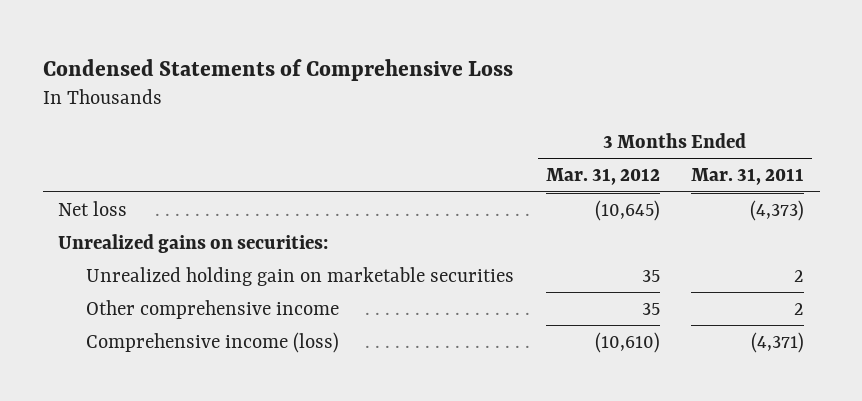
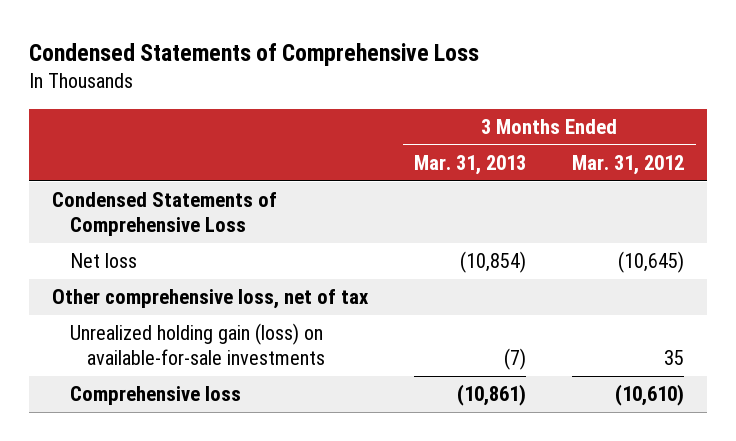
- | 3 Months Ended Mar. 31, 2012 | 3 Months Ended Mar. 31, 2011
+ | 3 Months Ended Mar. 31, 2013 | 3 Months Ended Mar. 31, 2012
+ Condensed Statements of Comprehensive Loss
- Unrealized gains on securities:
- Unrealized holding gain on marketable securities | 35 | 2
- Other comprehensive income | 35 | 2
- Comprehensive income (loss) | (10,610) | (4,371)
+ Other comprehensive loss, net of tax
+ Unrealized holding gain (loss) on available-for-sale investments | (7) | 35
+ Comprehensive loss | (10,861) | (10,610)

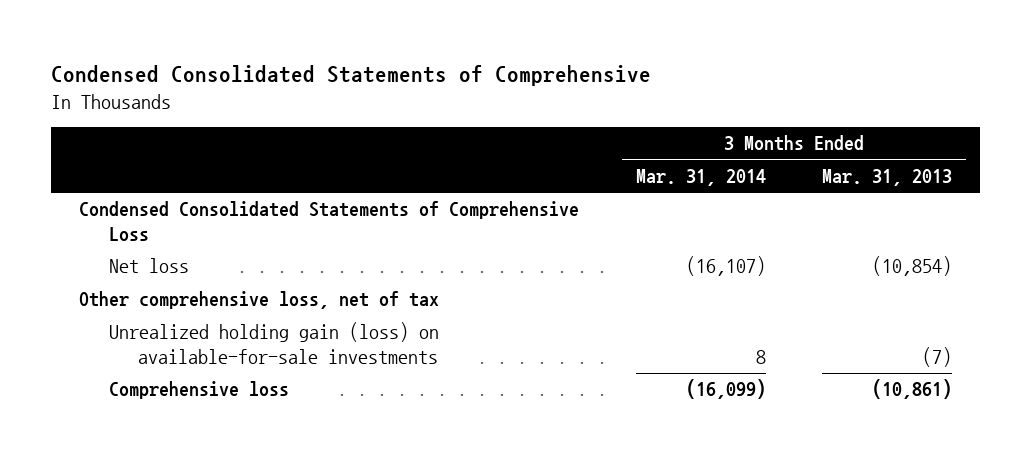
- Condensed Statements of Comprehensive Loss
+ Condensed Consolidated Statements of Comprehensive
- | 3 Months Ended Mar. 31, 2013 | 3 Months Ended Mar. 31, 2012
+ | 3 Months Ended Mar. 31, 2014 | 3 Months Ended Mar. 31, 2013
- Condensed Statements of Comprehensive Loss
+ Condensed Consolidated Statements of Comprehensive Loss

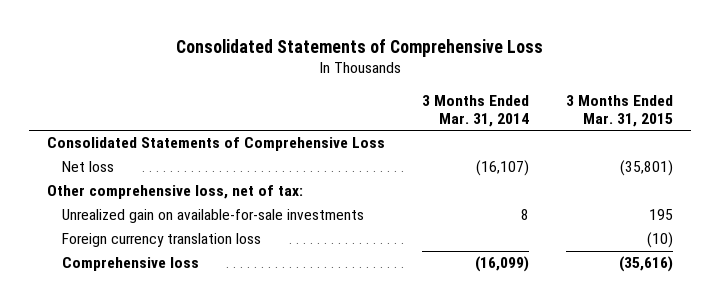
- Condensed Consolidated Statements of Comprehensive
+ Consolidated Statements of Comprehensive Loss
- | 3 Months Ended Mar. 31, 2014 | 3 Months Ended Mar. 31, 2013
+ | 3 Months Ended Mar. 31, 2014 | 3 Months Ended Mar. 31, 2015
- Condensed Consolidated Statements of Comprehensive Loss
+ Consolidated Statements of Comprehensive Loss
- Other comprehensive loss, net of tax
- Unrealized holding gain (loss) on available-for-sale investments | 8 | (7)
+ Other comprehensive loss, net of tax:
+ Unrealized gain on available-for-sale investments | 8 | 195
+ Foreign currency translation loss | | (10)

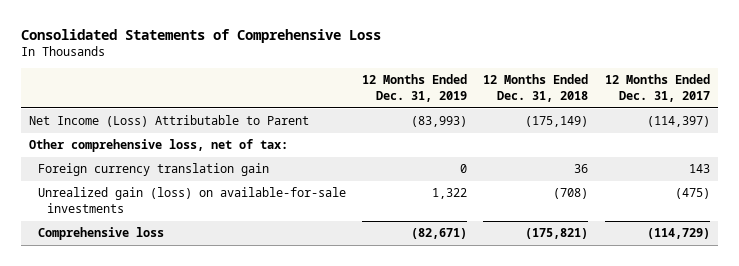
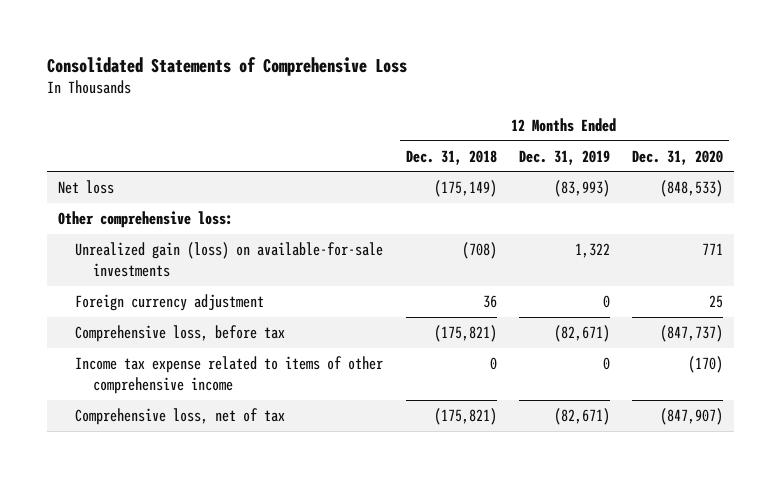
- | 12 Months Ended Dec. 31, 2019 | 12 Months Ended Dec. 31, 2018 | 12 Months Ended Dec. 31, 2017
+ | 12 Months Ended Dec. 31, 2018 | 12 Months Ended Dec. 31, 2019 | 12 Months Ended Dec. 31, 2020
- Net Income (Loss) Attributable to Parent | (83,993) | (175,149) | (114,397)
- Other comprehensive loss, net of tax:
- Foreign currency translation gain | 0 | 36 | 143
+ Net loss | (175,149) | (83,993) | (848,533)
+ Other comprehensive loss:
- Comprehensive loss | (82,671) | (175,821) | (114,729)
+ Foreign currency adjustment | 36 | 0 | 25
+ Comprehensive loss, before tax | (175,821) | (82,671) | (847,737)
+ Income tax expense related to items of other comprehensive income | 0 | 0 | (170)
+ Comprehensive loss, net of tax | (175,821) | (82,671) | (847,907)

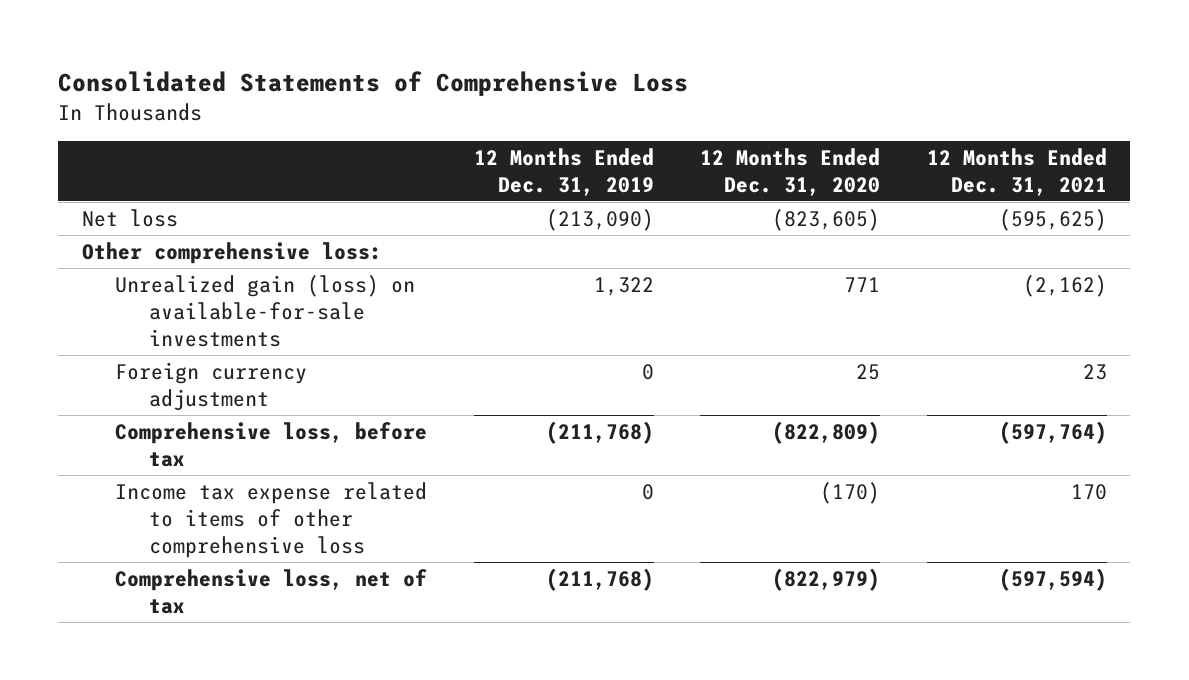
- | 12 Months Ended Dec. 31, 2018 | 12 Months Ended Dec. 31, 2019 | 12 Months Ended Dec. 31, 2020
+ | 12 Months Ended Dec. 31, 2019 | 12 Months Ended Dec. 31, 2020 | 12 Months Ended Dec. 31, 2021
- Net loss | (175,149) | (83,993) | (848,533)
+ Net loss | (213,090) | (823,605) | (595,625)
- Comprehensive loss, before tax | (175,821) | (82,671) | (847,737)
- Income tax expense related to items of other comprehensive income | 0 | 0 | (170)
- Comprehensive loss, net of tax | (175,821) | (82,671) | (847,907)
+ Comprehensive loss, before tax | (211,768) | (822,809) | (597,764)
+ Income tax expense related to items of other comprehensive loss | 0 | (170) | 170
+ Comprehensive loss, net of tax | (211,768) | (822,979) | (597,594)

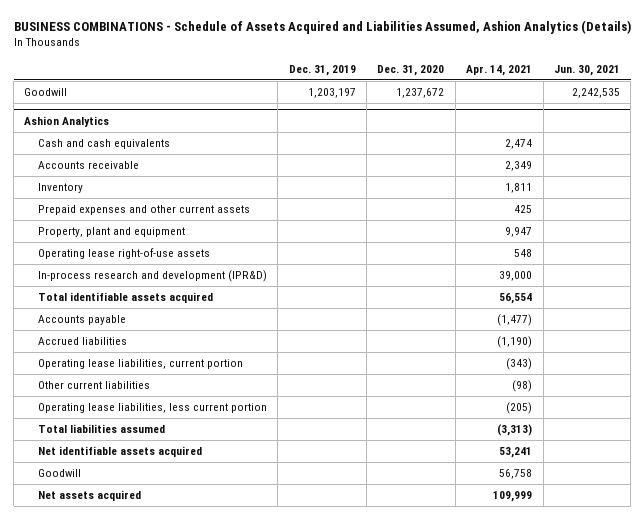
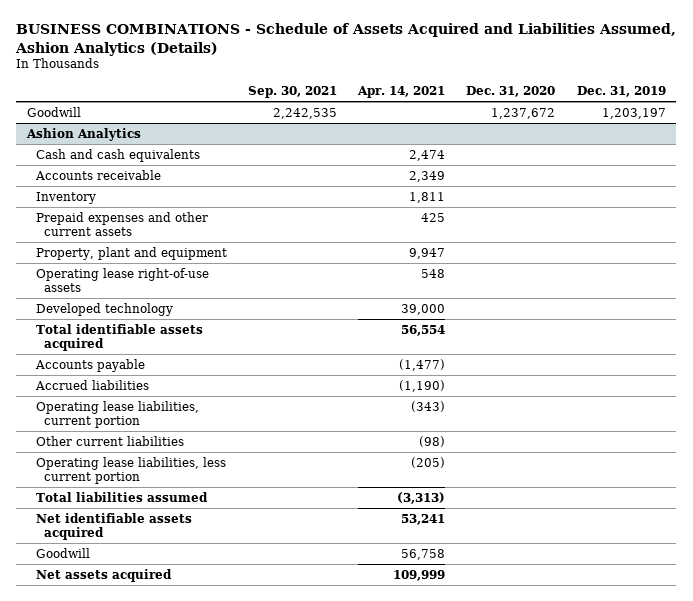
- | Dec. 31, 2019 | Dec. 31, 2020 | Apr. 14, 2021 | Jun. 30, 2021
+ | Sep. 30, 2021 | Apr. 14, 2021 | Dec. 31, 2020 | Dec. 31, 2019
@ Ashion Analytics
- In-process research and development (IPR&D) | | | 39,000 |
+ Developed technology | | 39,000 | |

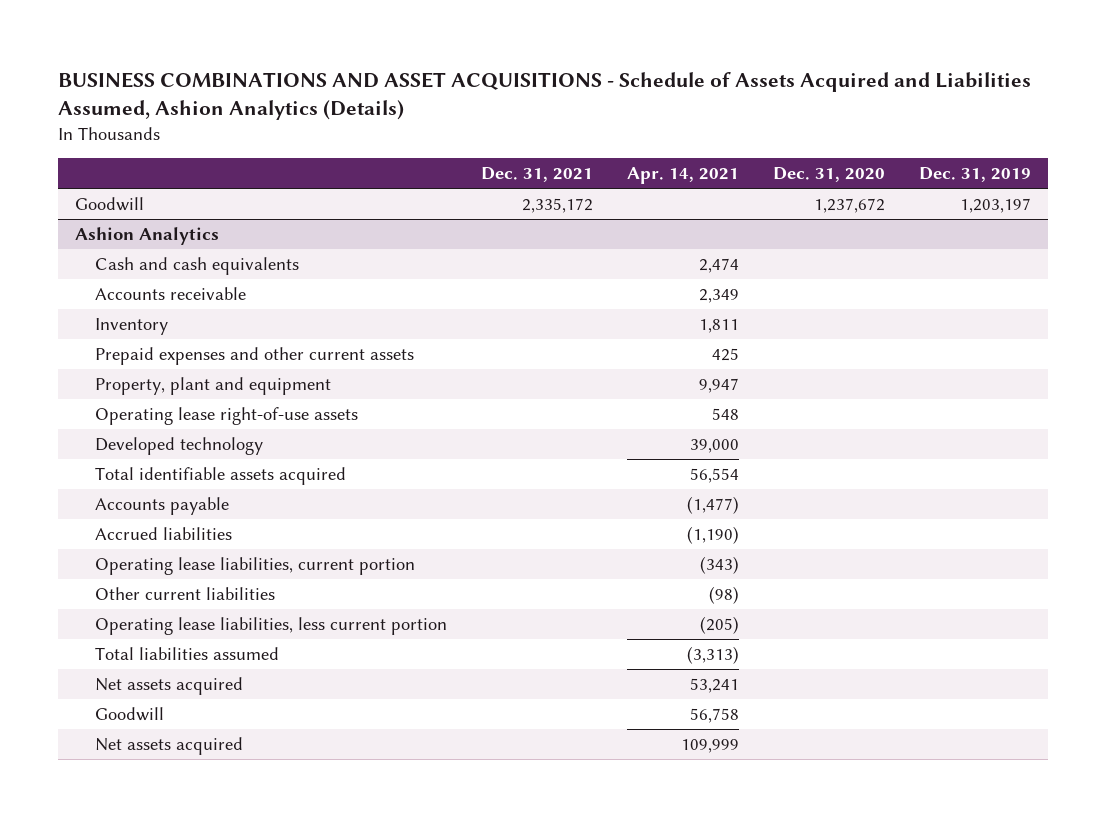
- BUSINESS COMBINATIONS - Schedule of Assets Acquired and Liabilities Assumed, Ashion Analytics (Details)
+ BUSINESS COMBINATIONS AND ASSET ACQUISITIONS - Schedule of Assets Acquired and Liabilities Assumed, Ashion Analytics (Details)
- | Sep. 30, 2021 | Apr. 14, 2021 | Dec. 31, 2020 | Dec. 31, 2019
+ | Dec. 31, 2021 | Apr. 14, 2021 | Dec. 31, 2020 | Dec. 31, 2019
@ Ashion Analytics
- Net identifiable assets acquired | | 53,241 | |
+ Net assets acquired | | 53,241 | |

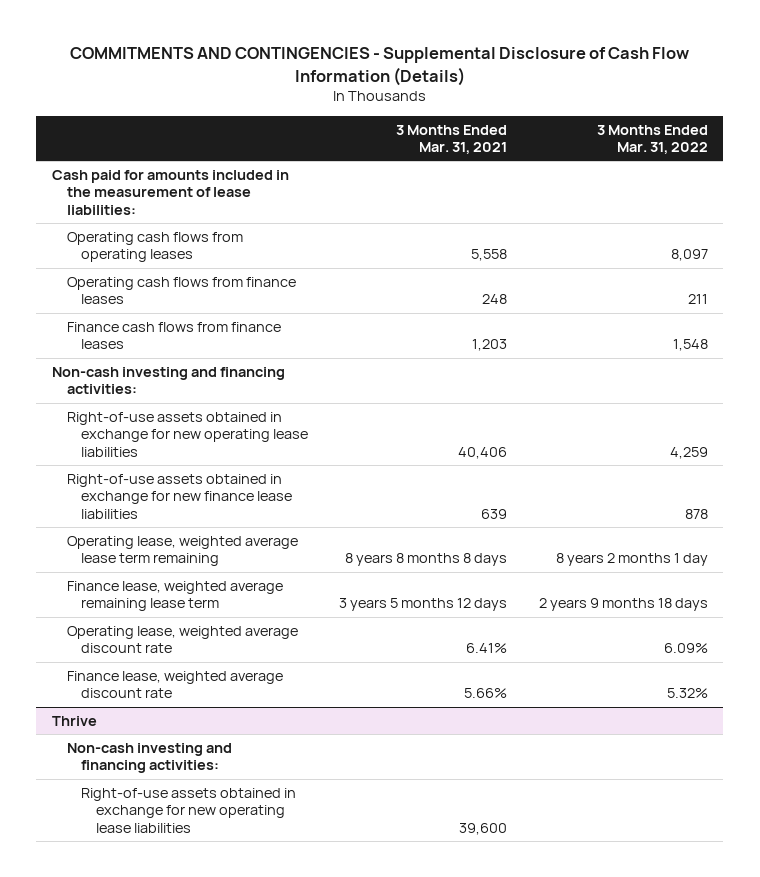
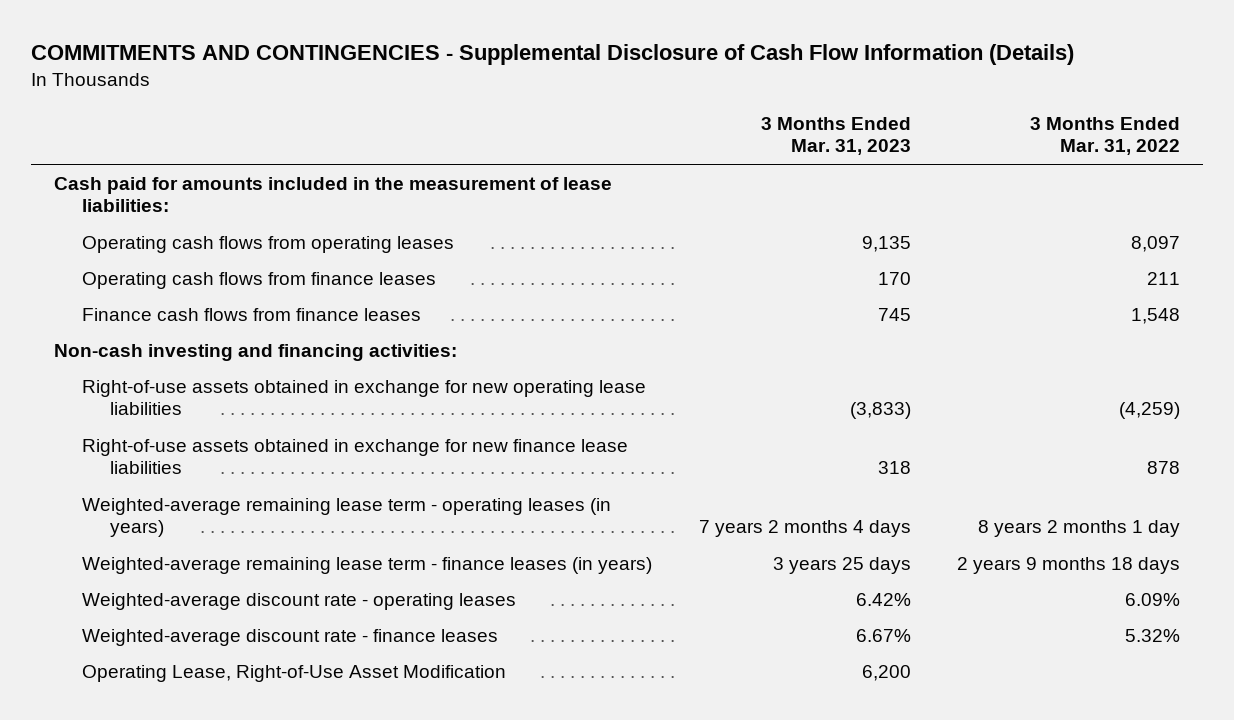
- | 3 Months Ended Mar. 31, 2021 | 3 Months Ended Mar. 31, 2022
+ | 3 Months Ended Mar. 31, 2023 | 3 Months Ended Mar. 31, 2022
- Right-of-use assets obtained in exchange for new operating lease liabilities | 40,406 | 4,259
+ Right-of-use assets obtained in exchange for new operating lease liabilities | (3,833) | (4,259)
- Operating lease, weighted average lease term remaining | 8 years 8 months 8 days | 8 years 2 months 1 day
- Finance lease, weighted average remaining lease term | 3 years 5 months 12 days | 2 years 9 months 18 days
- Operating lease, weighted average discount rate | 6.41% | 6.09%
- Finance lease, weighted average discount rate | 5.66% | 5.32%
- Thrive
- Non-cash investing and financing activities:
- Right-of-use assets obtained in exchange for new operating lease liabilities | 39,600 |
+ Weighted-average remaining lease term - operating leases (in years) | 7 years 2 months 4 days | 8 years 2 months 1 day
+ Weighted-average remaining lease term - finance leases (in years) | 3 years 25 days | 2 years 9 months 18 days
+ Weighted-average discount rate - operating leases | 6.42% | 6.09%
+ Weighted-average discount rate - finance leases | 6.67% | 5.32%
+ Operating Lease, Right-of-Use Asset Modification | 6,200 |

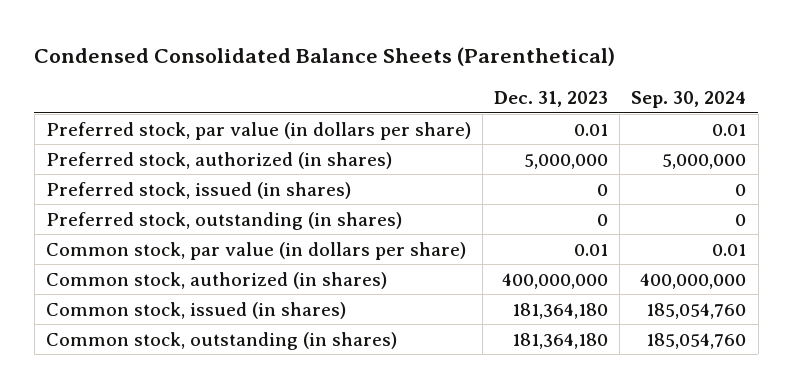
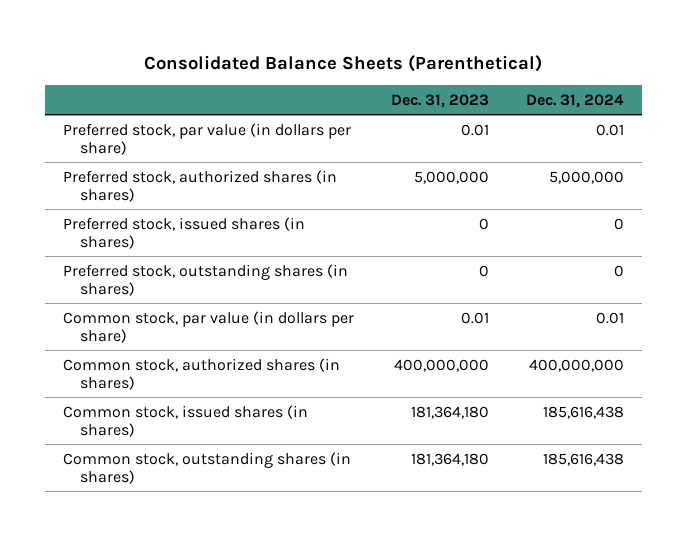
- Condensed Consolidated Balance Sheets (Parenthetical)
+ Consolidated Balance Sheets (Parenthetical)
- | Dec. 31, 2023 | Sep. 30, 2024
+ | Dec. 31, 2023 | Dec. 31, 2024
- Preferred stock, authorized (in shares) | 5,000,000 | 5,000,000
- Preferred stock, issued (in shares) | 0 | 0
- Preferred stock, outstanding (in shares) | 0 | 0
+ Preferred stock, authorized shares (in shares) | 5,000,000 | 5,000,000
+ Preferred stock, issued shares (in shares) | 0 | 0
+ Preferred stock, outstanding shares (in shares) | 0 | 0
- Common stock, authorized (in shares) | 400,000,000 | 400,000,000
- Common stock, issued (in shares) | 181,364,180 | 185,054,760
- Common stock, outstanding (in shares) | 181,364,180 | 185,054,760
+ Common stock, authorized shares (in shares) | 400,000,000 | 400,000,000
+ Common stock, issued shares (in shares) | 181,364,180 | 185,616,438
+ Common stock, outstanding shares (in shares) | 181,364,180 | 185,616,438

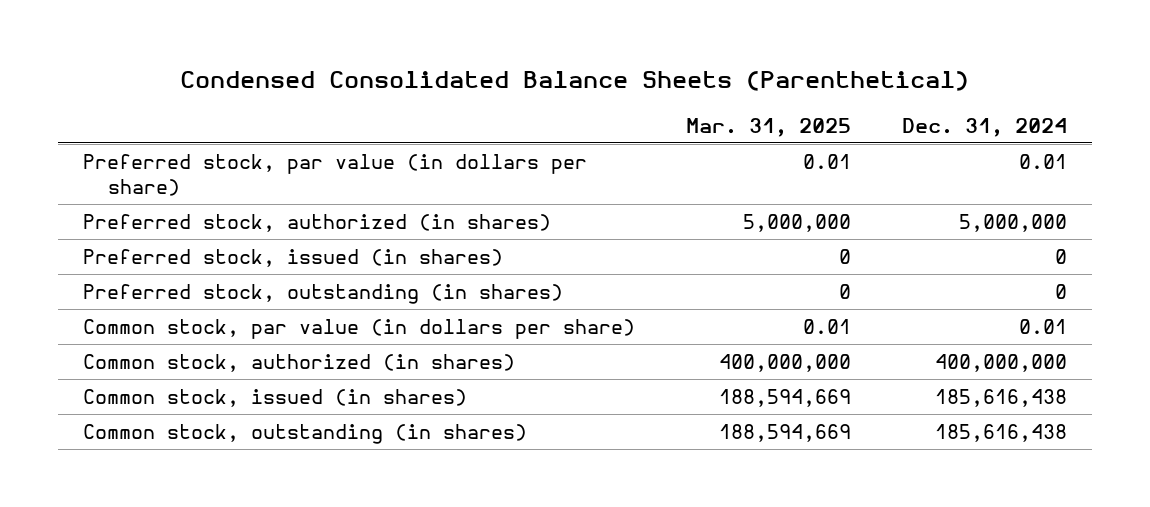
- Consolidated Balance Sheets (Parenthetical)
+ Condensed Consolidated Balance Sheets (Parenthetical)
- | Dec. 31, 2023 | Dec. 31, 2024
+ | Mar. 31, 2025 | Dec. 31, 2024
- Preferred stock, authorized shares (in shares) | 5,000,000 | 5,000,000
- Preferred stock, issued shares (in shares) | 0 | 0
- Preferred stock, outstanding shares (in shares) | 0 | 0
+ Preferred stock, authorized (in shares) | 5,000,000 | 5,000,000
+ Preferred stock, issued (in shares) | 0 | 0
+ Preferred stock, outstanding (in shares) | 0 | 0
- Common stock, authorized shares (in shares) | 400,000,000 | 400,000,000
- Common stock, issued shares (in shares) | 181,364,180 | 185,616,438
- Common stock, outstanding shares (in shares) | 181,364,180 | 185,616,438
+ Common stock, authorized (in shares) | 400,000,000 | 400,000,000
+ Common stock, issued (in shares) | 188,594,669 | 185,616,438
+ Common stock, outstanding (in shares) | 188,594,669 | 185,616,438

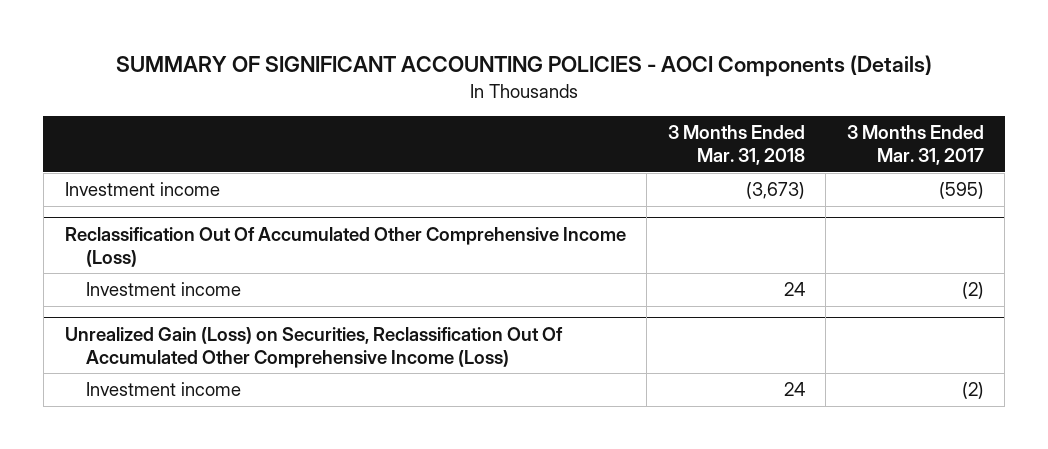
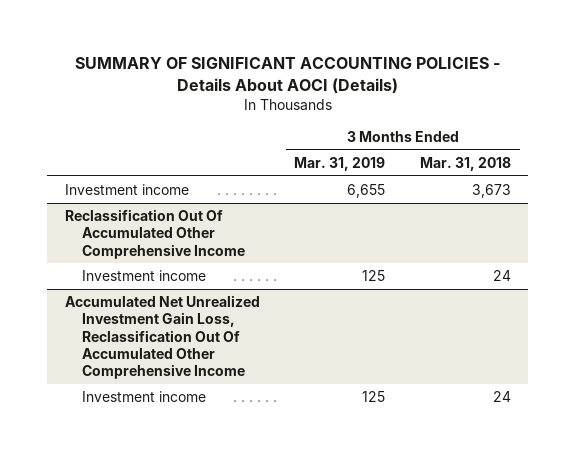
- SUMMARY OF SIGNIFICANT ACCOUNTING POLICIES - AOCI Components (Details)
+ SUMMARY OF SIGNIFICANT ACCOUNTING POLICIES - Details About AOCI (Details)
- | 3 Months Ended Mar. 31, 2018 | 3 Months Ended Mar. 31, 2017
+ | 3 Months Ended Mar. 31, 2019 | 3 Months Ended Mar. 31, 2018
- Investment income | (3,673) | (595)
- Reclassification Out Of Accumulated Other Comprehensive Income (Loss)
+ Investment income | 6,655 | 3,673
+ Reclassification Out Of Accumulated Other Comprehensive Income
- Unrealized Gain (Loss) on Securities, Reclassification Out Of Accumulated Other Comprehensive Income (Loss)
+ Accumulated Net Unrealized Investment Gain Loss, Reclassification Out Of Accumulated Other Comprehensive Income

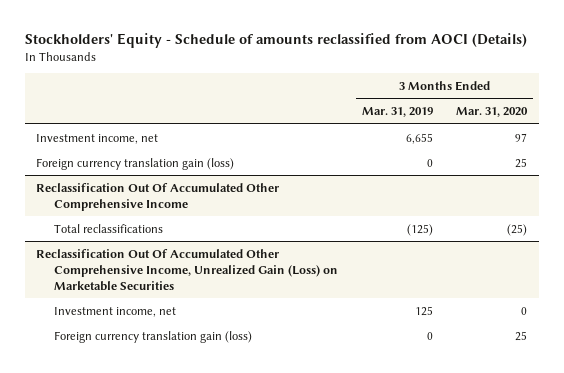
- SUMMARY OF SIGNIFICANT ACCOUNTING POLICIES - Details About AOCI (Details)
+ Stockholders' Equity - Schedule of amounts reclassified from AOCI (Details)
- | 3 Months Ended Mar. 31, 2019 | 3 Months Ended Mar. 31, 2018
+ | 3 Months Ended Mar. 31, 2019 | 3 Months Ended Mar. 31, 2020
- Investment income | 6,655 | 3,673
+ Investment income, net | 6,655 | 97
+ Foreign currency translation gain (loss) | 0 | 25
@ Reclassification Out Of Accumulated Other Comprehensive Income
- Investment income | 125 | 24
- Accumulated Net Unrealized Investment Gain Loss, Reclassification Out Of Accumulated Other Comprehensive Income
- Investment income | 125 | 24
@ Reclassification Out Of Accumulated Other Comprehensive Income
+ Total reclassifications | (125) | (25)
+ Reclassification Out Of Accumulated Other Comprehensive Income, Unrealized Gain (Loss) on Marketable Securities
+ Investment income, net | 125 | 0
+ Foreign currency translation gain (loss) | 0 | 25

